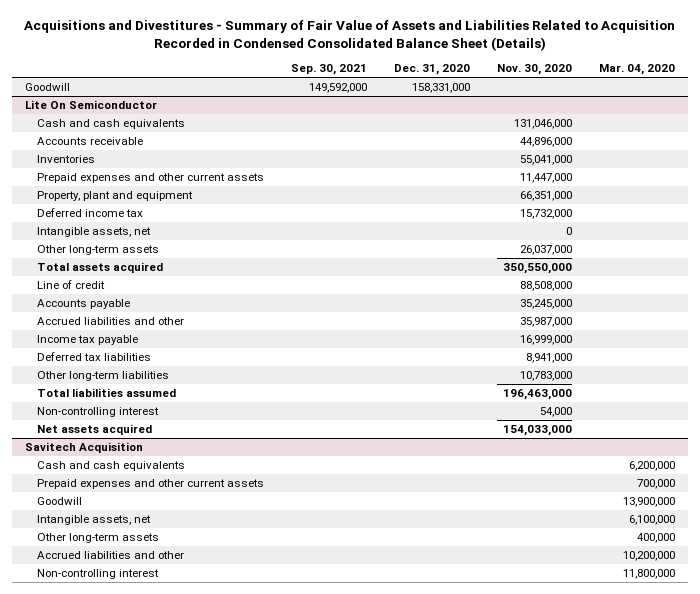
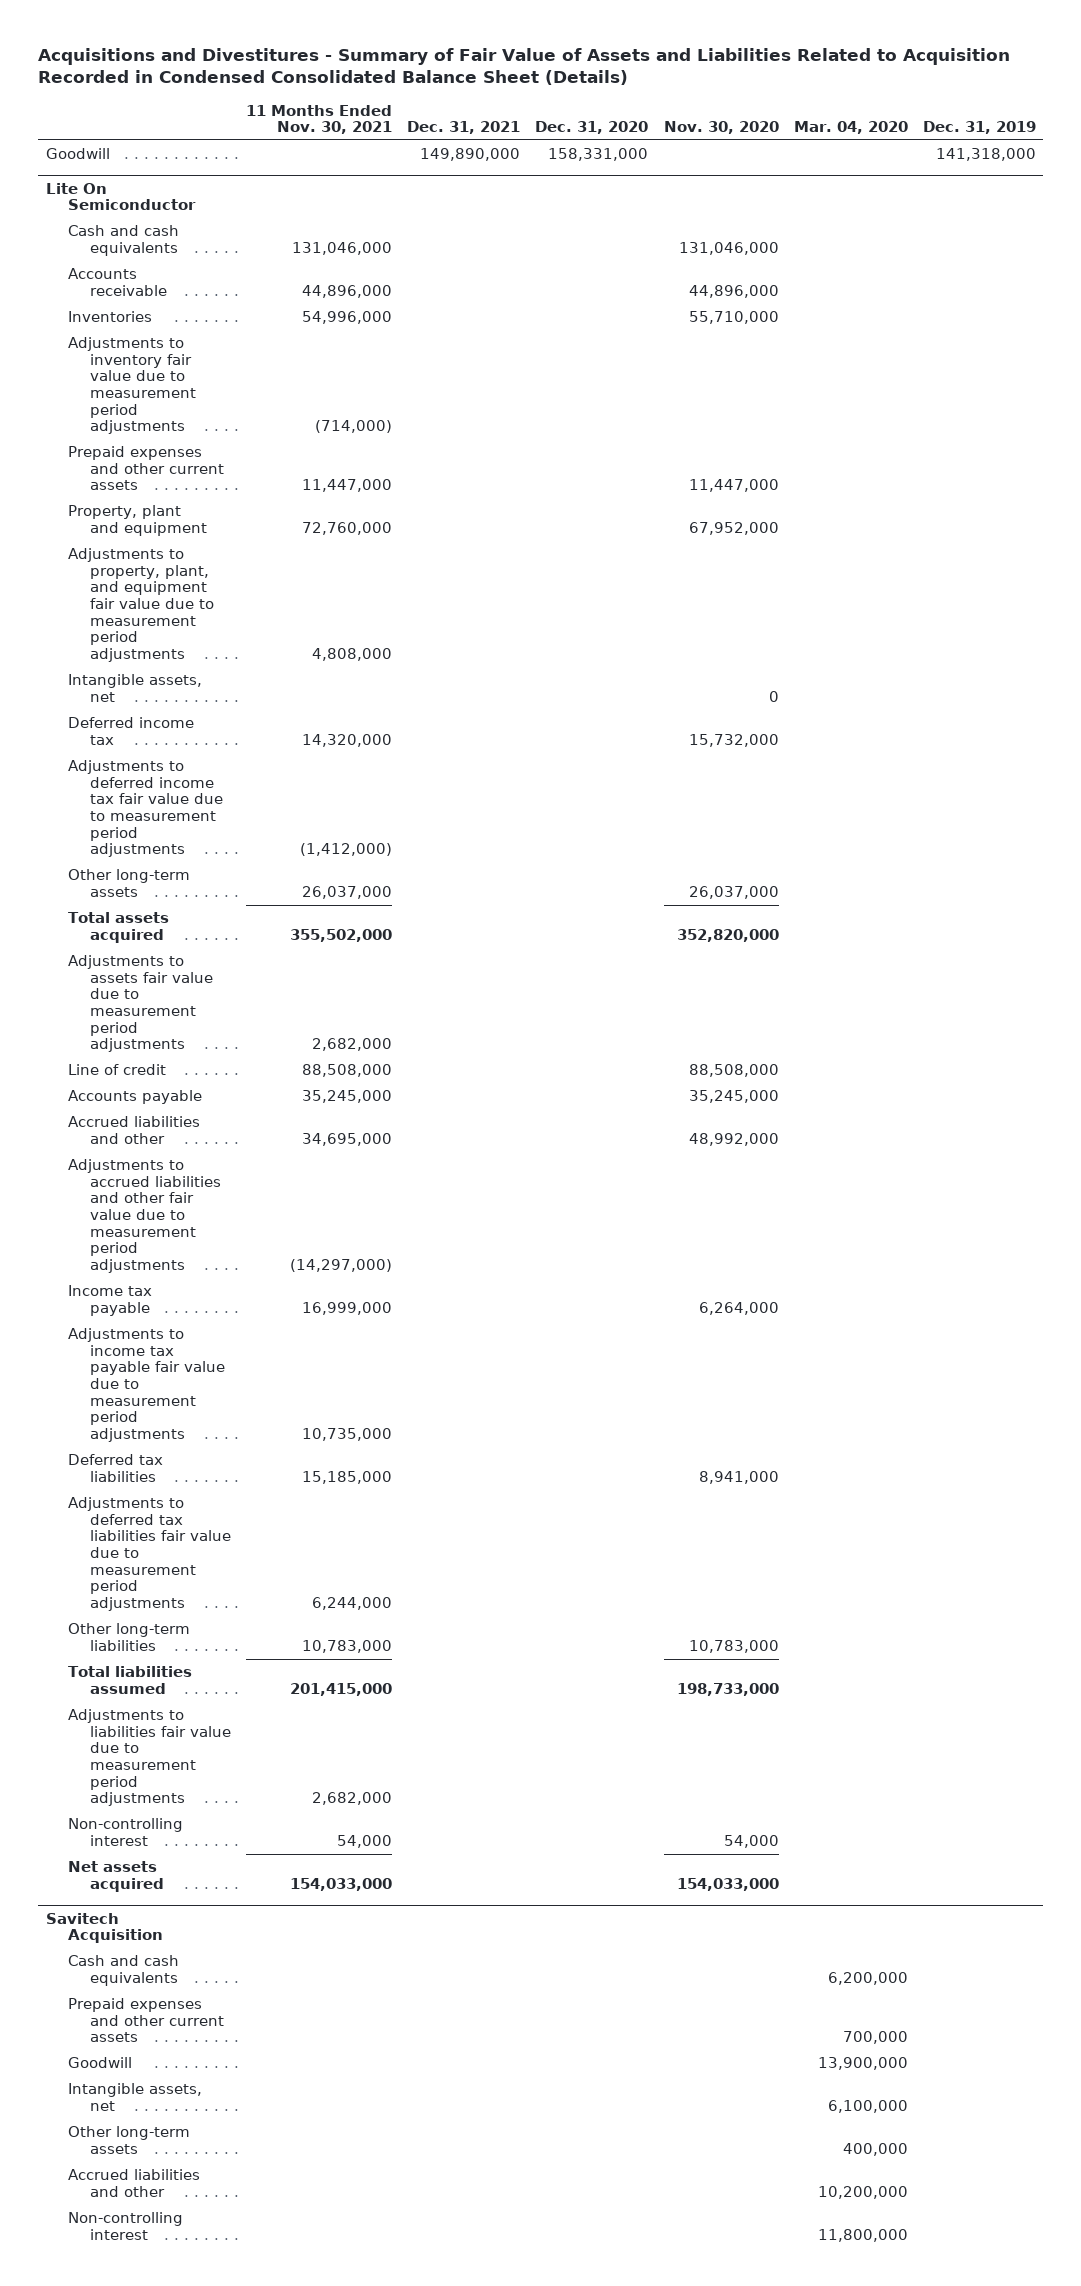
- | Sep. 30, 2021 | Dec. 31, 2020 | Nov. 30, 2020 | Mar. 04, 2020
+ | 11 Months Ended Nov. 30, 2021 | Dec. 31, 2021 | Dec. 31, 2020 | Nov. 30, 2020 | Mar. 04, 2020 | Dec. 31, 2019
@ Lite On Semiconductor
- Inventories | | | 55,041,000 |
+ Inventories | 54,996,000 | | | 55,710,000 | |
+ Adjustments to inventory fair value due to measurement period adjustments | (714,000) | | | | |
- Property, plant and equipment | | | 66,351,000 |
+ Property, plant and equipment | 72,760,000 | | | 67,952,000 | |
+ Adjustments to property, plant, and equipment fair value due to measurement period adjustments | 4,808,000 | | | | |
moved down: Deferred income tax | 14,320,000 | | | 15,732,000 | |
+ Adjustments to deferred income tax fair value due to measurement period adjustments | (1,412,000) | | | | |
- Total assets acquired | | | 350,550,000 |
+ Total assets acquired | 355,502,000 | | | 352,820,000 | |
+ Adjustments to assets fair value due to measurement period adjustments | 2,682,000 | | | | |
- Accrued liabilities and other | | | 35,987,000 |
- Income tax payable | | | 16,999,000 |
+ Accrued liabilities and other | 34,695,000 | | | 48,992,000 | |
+ Adjustments to accrued liabilities and other fair value due to measurement period adjustments | (14,297,000) | | | | |
+ Income tax payable | 16,999,000 | | | 6,264,000 | |
+ Adjustments to income tax payable fair value due to measurement period adjustments | 10,735,000 | | | | |
+ Adjustments to deferred tax liabilities fair value due to measurement period adjustments | 6,244,000 | | | | |
- Total liabilities assumed | | | 196,463,000 |
+ Total liabilities assumed | 201,415,000 | | | 198,733,000 | |
+ Adjustments to liabilities fair value due to measurement period adjustments | 2,682,000 | | | | |

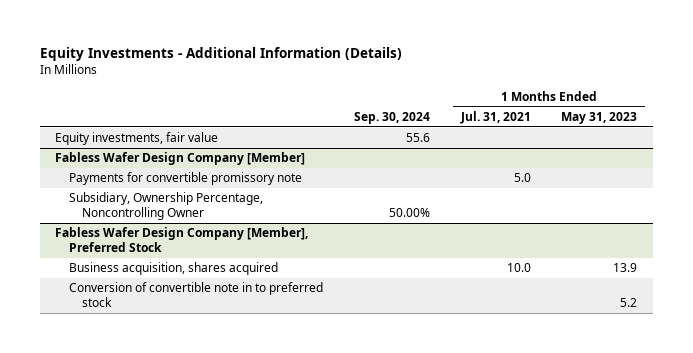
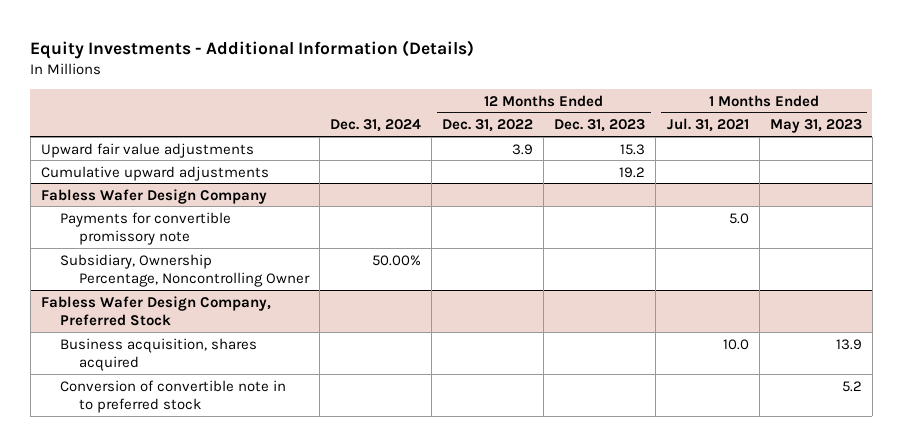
- | Sep. 30, 2024 | 1 Months Ended Jul. 31, 2021 | 1 Months Ended May 31, 2023
+ | Dec. 31, 2024 | 12 Months Ended Dec. 31, 2022 | 12 Months Ended Dec. 31, 2023 | 1 Months Ended Jul. 31, 2021 | 1 Months Ended May 31, 2023
- Equity investments, fair value | 55.6 | |
- Fabless Wafer Design Company [Member]
+ Upward fair value adjustments | | 3.9 | 15.3 | |
+ Cumulative upward adjustments | | | 19.2 | |
+ Fabless Wafer Design Company
- Fabless Wafer Design Company [Member], Preferred Stock
+ Fabless Wafer Design Company, Preferred Stock

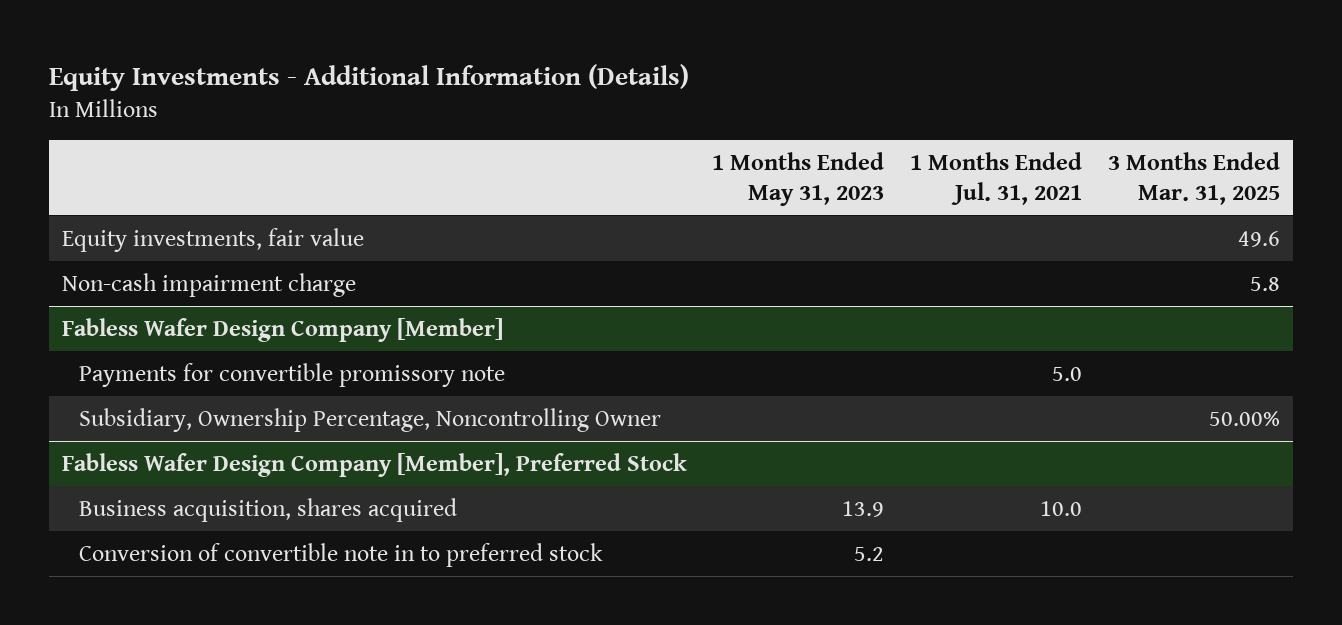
- | Dec. 31, 2024 | 12 Months Ended Dec. 31, 2022 | 12 Months Ended Dec. 31, 2023 | 1 Months Ended Jul. 31, 2021 | 1 Months Ended May 31, 2023
+ | 1 Months Ended May 31, 2023 | 1 Months Ended Jul. 31, 2021 | 3 Months Ended Mar. 31, 2025
- Upward fair value adjustments | | 3.9 | 15.3 | |
- Cumulative upward adjustments | | | 19.2 | |
- Fabless Wafer Design Company
+ Equity investments, fair value | | | 49.6
+ Non-cash impairment charge | | | 5.8
+ Fabless Wafer Design Company [Member]
- Fabless Wafer Design Company, Preferred Stock
+ Fabless Wafer Design Company [Member], Preferred Stock

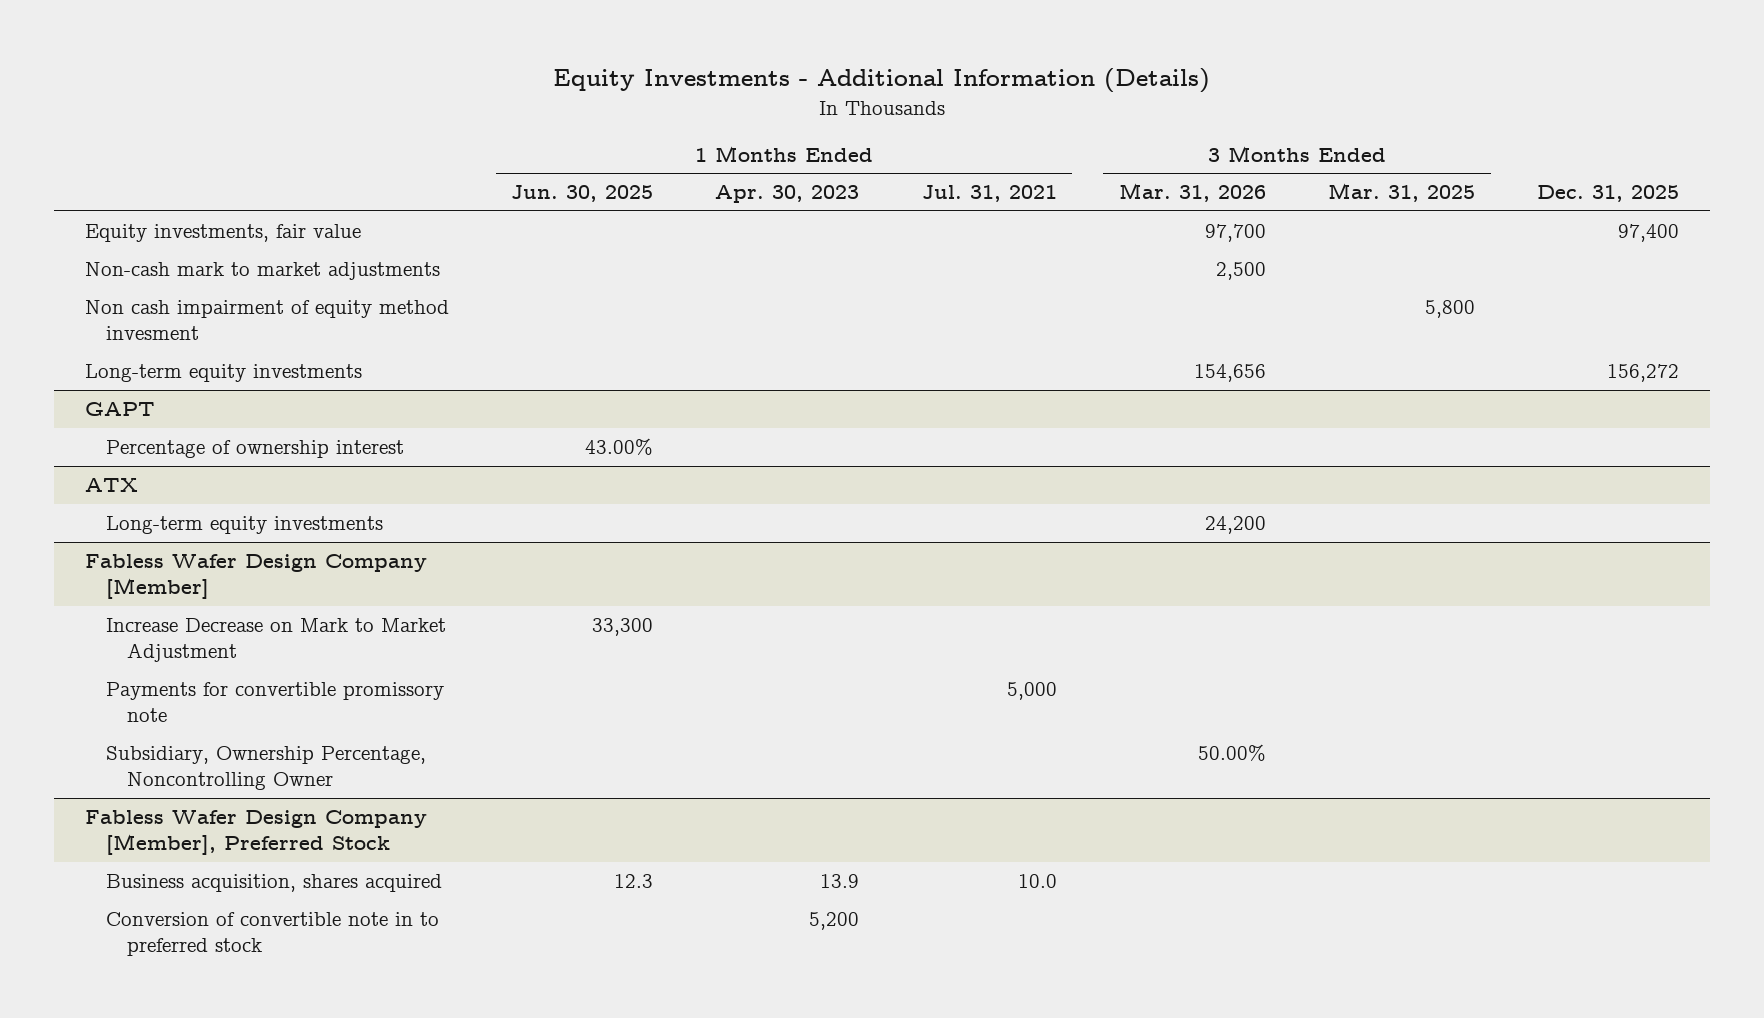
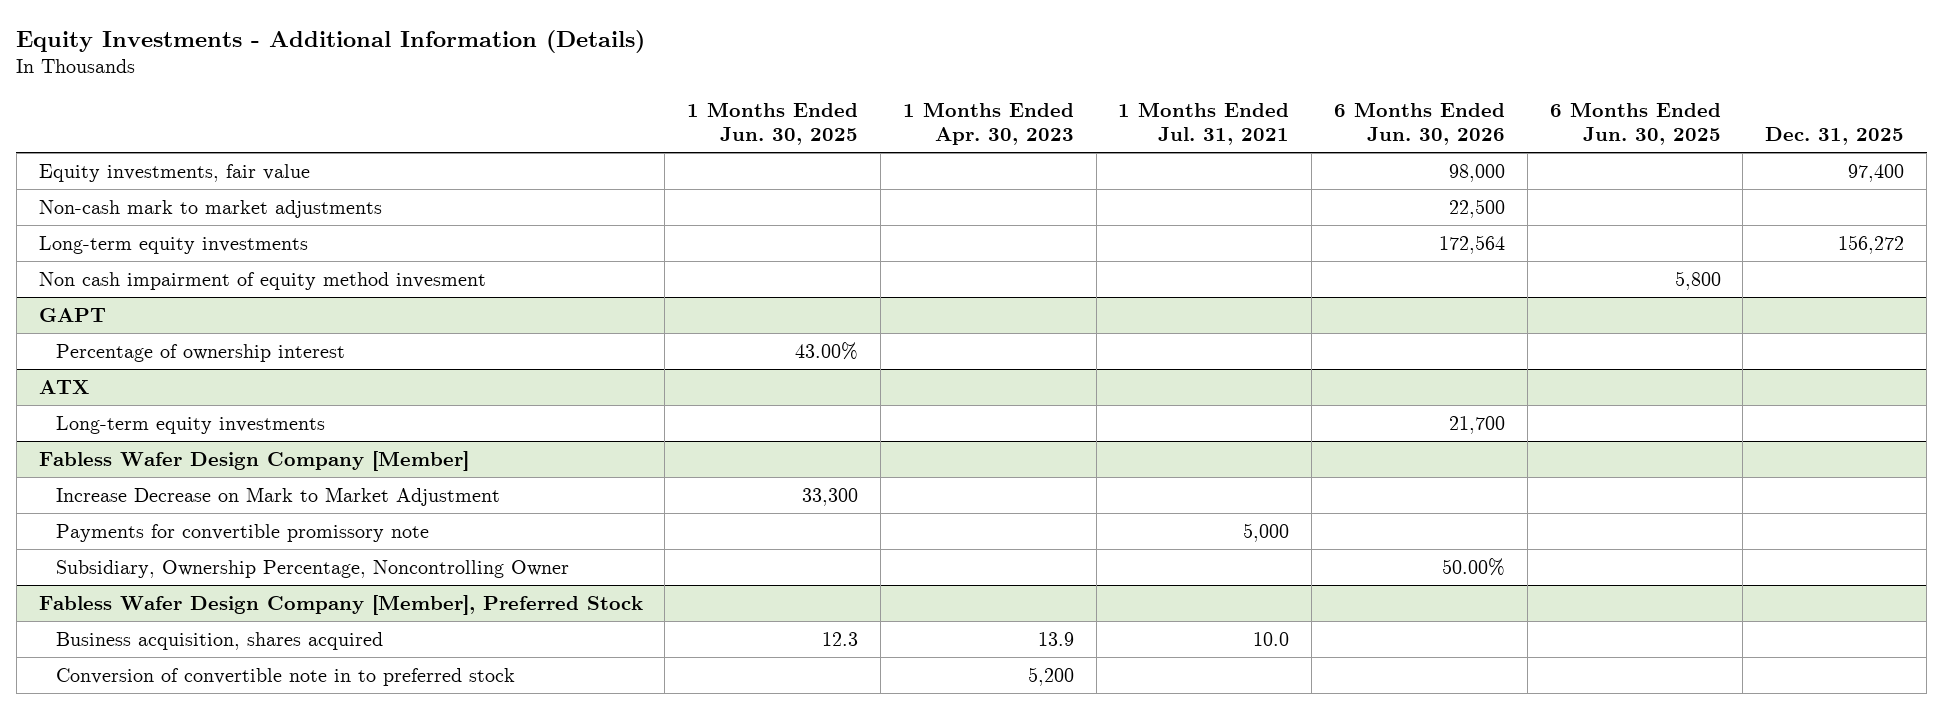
- | 1 Months Ended Jun. 30, 2025 | 1 Months Ended Apr. 30, 2023 | 1 Months Ended Jul. 31, 2021 | 3 Months Ended Mar. 31, 2026 | 3 Months Ended Mar. 31, 2025 | Dec. 31, 2025
+ | 1 Months Ended Jun. 30, 2025 | 1 Months Ended Apr. 30, 2023 | 1 Months Ended Jul. 31, 2021 | 6 Months Ended Jun. 30, 2026 | 6 Months Ended Jun. 30, 2025 | Dec. 31, 2025
moved down: Non cash impairment of equity method invesment | | | | | 5,800 |

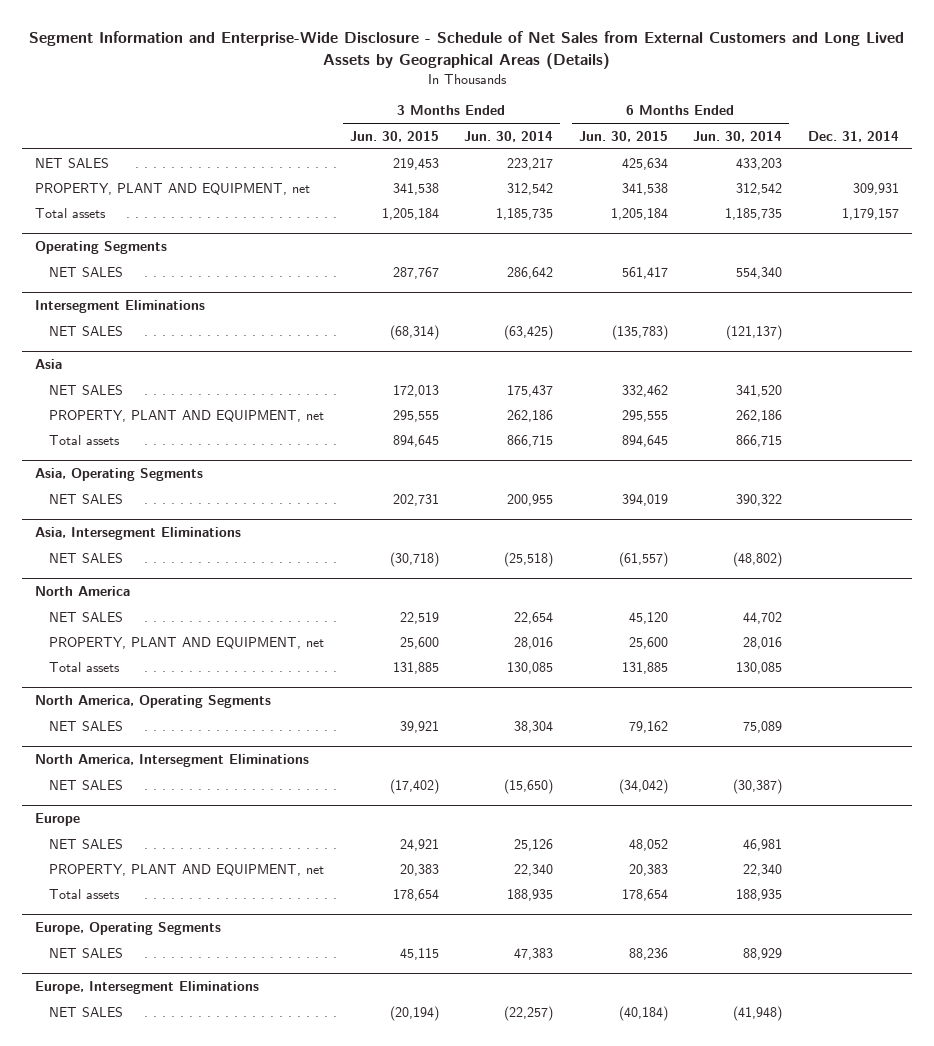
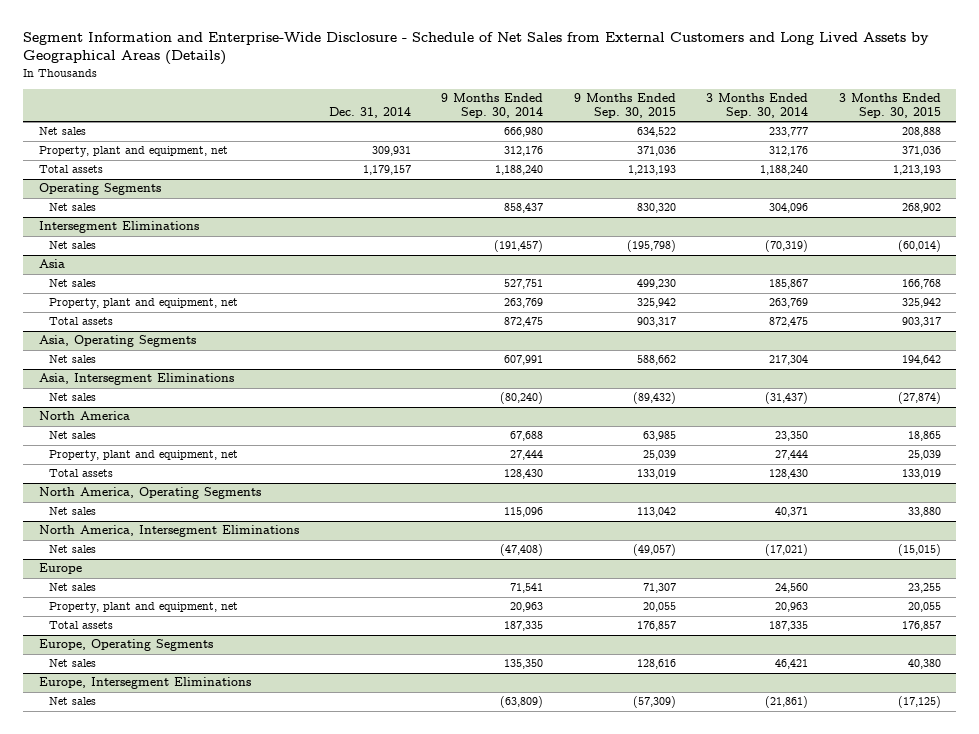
- | 3 Months Ended Jun. 30, 2015 | 3 Months Ended Jun. 30, 2014 | 6 Months Ended Jun. 30, 2015 | 6 Months Ended Jun. 30, 2014 | Dec. 31, 2014
+ | Dec. 31, 2014 | 9 Months Ended Sep. 30, 2014 | 9 Months Ended Sep. 30, 2015 | 3 Months Ended Sep. 30, 2014 | 3 Months Ended Sep. 30, 2015
- NET SALES | 219,453 | 223,217 | 425,634 | 433,203 |
- PROPERTY, PLANT AND EQUIPMENT, net | 341,538 | 312,542 | 341,538 | 312,542 | 309,931
+ Net sales | | 666,980 | 634,522 | 233,777 | 208,888
+ Property, plant and equipment, net | 309,931 | 312,176 | 371,036 | 312,176 | 371,036
@ Operating Segments
- NET SALES | 287,767 | 286,642 | 561,417 | 554,340 |
+ Net sales | | 858,437 | 830,320 | 304,096 | 268,902
@ Intersegment Eliminations
- NET SALES | (68,314) | (63,425) | (135,783) | (121,137) |
+ Net sales | | (191,457) | (195,798) | (70,319) | (60,014)
@ Asia
- NET SALES | 172,013 | 175,437 | 332,462 | 341,520 |
- PROPERTY, PLANT AND EQUIPMENT, net | 295,555 | 262,186 | 295,555 | 262,186 |
+ Net sales | | 527,751 | 499,230 | 185,867 | 166,768
+ Property, plant and equipment, net | | 263,769 | 325,942 | 263,769 | 325,942
@ Asia, Operating Segments
- NET SALES | 202,731 | 200,955 | 394,019 | 390,322 |
+ Net sales | | 607,991 | 588,662 | 217,304 | 194,642
@ Asia, Intersegment Eliminations
- NET SALES | (30,718) | (25,518) | (61,557) | (48,802) |
+ Net sales | | (80,240) | (89,432) | (31,437) | (27,874)
@ North America
- NET SALES | 22,519 | 22,654 | 45,120 | 44,702 |
- PROPERTY, PLANT AND EQUIPMENT, net | 25,600 | 28,016 | 25,600 | 28,016 |
+ Net sales | | 67,688 | 63,985 | 23,350 | 18,865
+ Property, plant and equipment, net | | 27,444 | 25,039 | 27,444 | 25,039
@ North America, Operating Segments
- NET SALES | 39,921 | 38,304 | 79,162 | 75,089 |
+ Net sales | | 115,096 | 113,042 | 40,371 | 33,880
@ North America, Intersegment Eliminations
- NET SALES | (17,402) | (15,650) | (34,042) | (30,387) |
+ Net sales | | (47,408) | (49,057) | (17,021) | (15,015)
@ Europe
- NET SALES | 24,921 | 25,126 | 48,052 | 46,981 |
- PROPERTY, PLANT AND EQUIPMENT, net | 20,383 | 22,340 | 20,383 | 22,340 |
+ Net sales | | 71,541 | 71,307 | 24,560 | 23,255
+ Property, plant and equipment, net | | 20,963 | 20,055 | 20,963 | 20,055
@ Europe, Operating Segments
- NET SALES | 45,115 | 47,383 | 88,236 | 88,929 |
+ Net sales | | 135,350 | 128,616 | 46,421 | 40,380
@ Europe, Intersegment Eliminations
- NET SALES | (20,194) | (22,257) | (40,184) | (41,948) |
+ Net sales | | (63,809) | (57,309) | (21,861) | (17,125)

